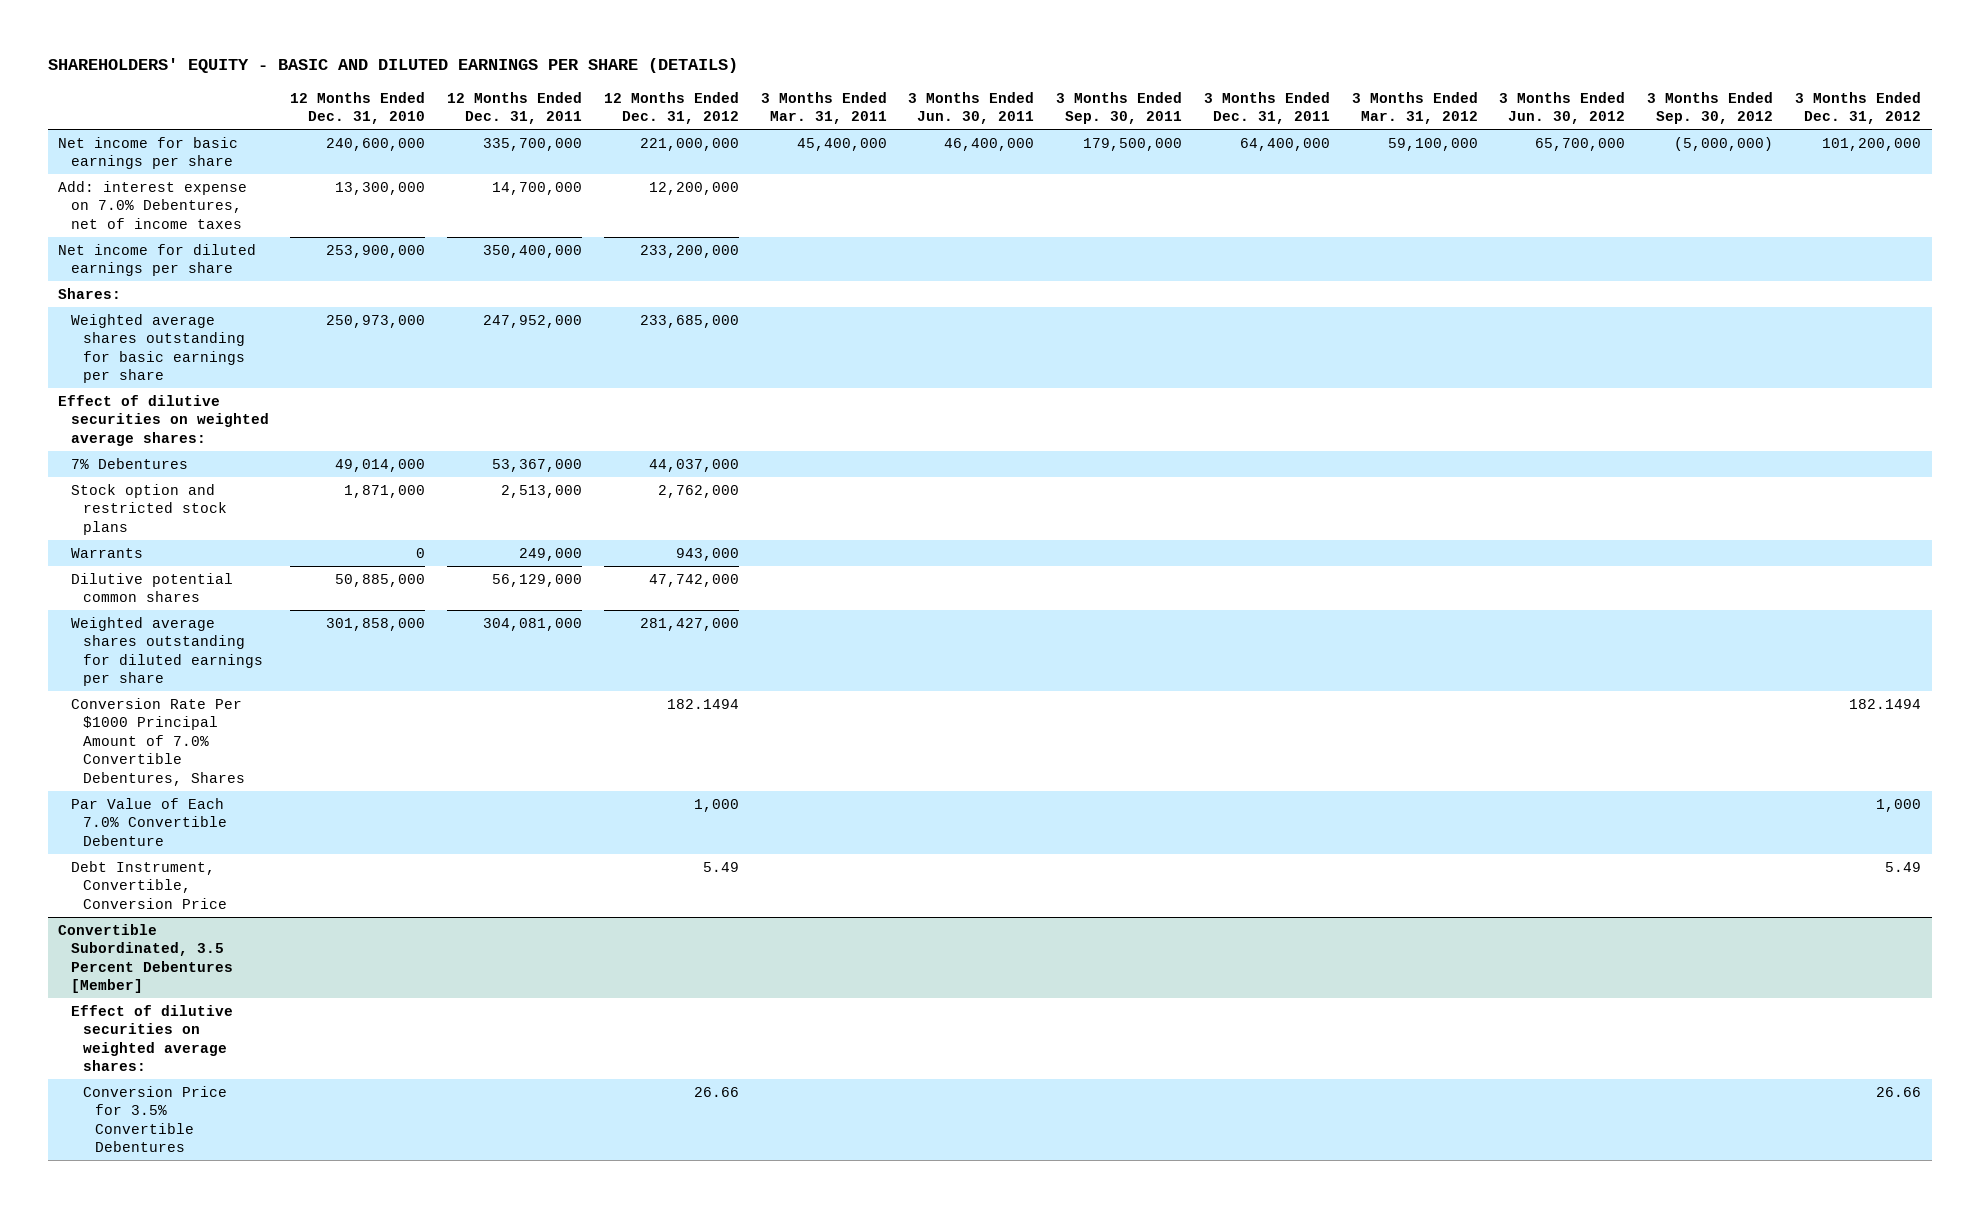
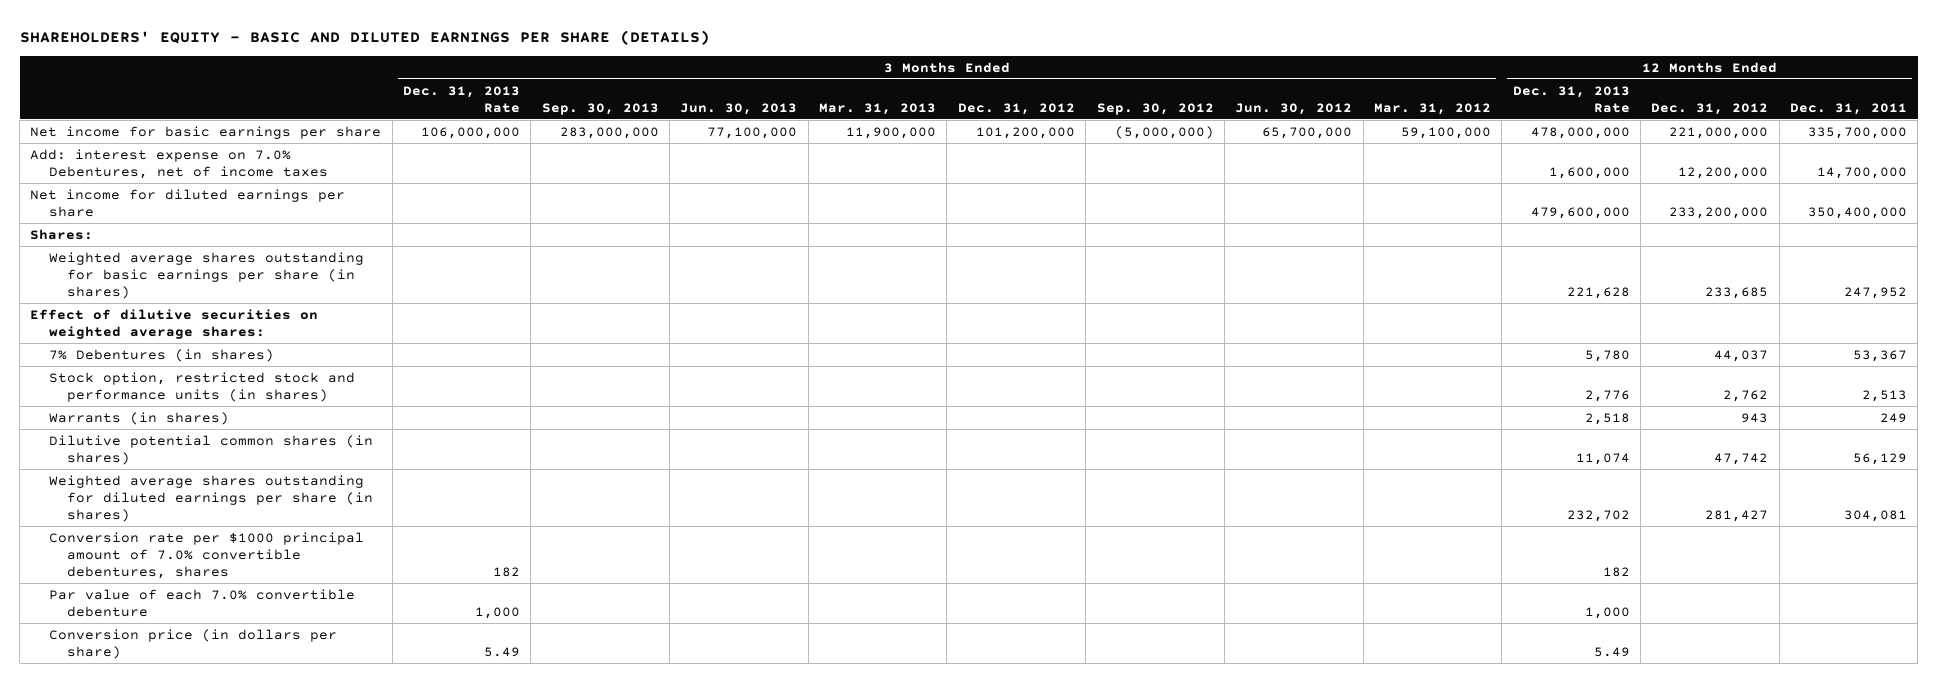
- | 12 Months Ended Dec. 31, 2010 | 12 Months Ended Dec. 31, 2011 | 12 Months Ended Dec. 31, 2012 | 3 Months Ended Mar. 31, 2011 | 3 Months Ended Jun. 30, 2011 | 3 Months Ended Sep. 30, 2011 | 3 Months Ended Dec. 31, 2011 | 3 Months Ended Mar. 31, 2012 | 3 Months Ended Jun. 30, 2012 | 3 Months Ended Sep. 30, 2012 | 3 Months Ended Dec. 31, 2012
+ | 3 Months Ended Dec. 31, 2013 Rate | 3 Months Ended Sep. 30, 2013 | 3 Months Ended Jun. 30, 2013 | 3 Months Ended Mar. 31, 2013 | 3 Months Ended Dec. 31, 2012 | 3 Months Ended Sep. 30, 2012 | 3 Months Ended Jun. 30, 2012 | 3 Months Ended Mar. 31, 2012 | 12 Months Ended Dec. 31, 2013 Rate | 12 Months Ended Dec. 31, 2012 | 12 Months Ended Dec. 31, 2011
- Weighted average shares outstanding for basic earnings per share | 250,973,000 | 247,952,000 | 233,685,000 | | | | | | | |
- Effect of dilutive securities on weighted average shares:
- 7% Debentures | 49,014,000 | 53,367,000 | 44,037,000 | | | | | | | |
- Stock option and restricted stock plans | 1,871,000 | 2,513,000 | 2,762,000 | | | | | | | |
- Warrants | 0 | 249,000 | 943,000 | | | | | | | |
- Dilutive potential common shares | 50,885,000 | 56,129,000 | 47,742,000 | | | | | | | |
- Weighted average shares outstanding for diluted earnings per share | 301,858,000 | 304,081,000 | 281,427,000 | | | | | | | |
- Conversion Rate Per $1000 Principal Amount of 7.0% Convertible Debentures, Shares | | | 182.1494 | | | | | | | | 182.1494
- Par Value of Each 7.0% Convertible Debenture | | | 1,000 | | | | | | | | 1,000
- Debt Instrument, Convertible, Conversion Price | | | 5.49 | | | | | | | | 5.49
- Convertible Subordinated, 3.5 Percent Debentures [Member]
+ Weighted average shares outstanding for basic earnings per share (in shares) | | | | | | | | | 221,628 | 233,685 | 247,952
- Conversion Price for 3.5% Convertible Debentures | | | 26.66 | | | | | | | | 26.66
+ 7% Debentures (in shares) | | | | | | | | | 5,780 | 44,037 | 53,367
+ Stock option, restricted stock and performance units (in shares) | | | | | | | | | 2,776 | 2,762 | 2,513
+ Warrants (in shares) | | | | | | | | | 2,518 | 943 | 249
+ Dilutive potential common shares (in shares) | | | | | | | | | 11,074 | 47,742 | 56,129
+ Weighted average shares outstanding for diluted earnings per share (in shares) | | | | | | | | | 232,702 | 281,427 | 304,081
+ Conversion rate per $1000 principal amount of 7.0% convertible debentures, shares | 182 | | | | | | | | 182 | |
+ Par value of each 7.0% convertible debenture | 1,000 | | | | | | | | 1,000 | |
+ Conversion price (in dollars per share) | 5.49 | | | | | | | | 5.49 | |

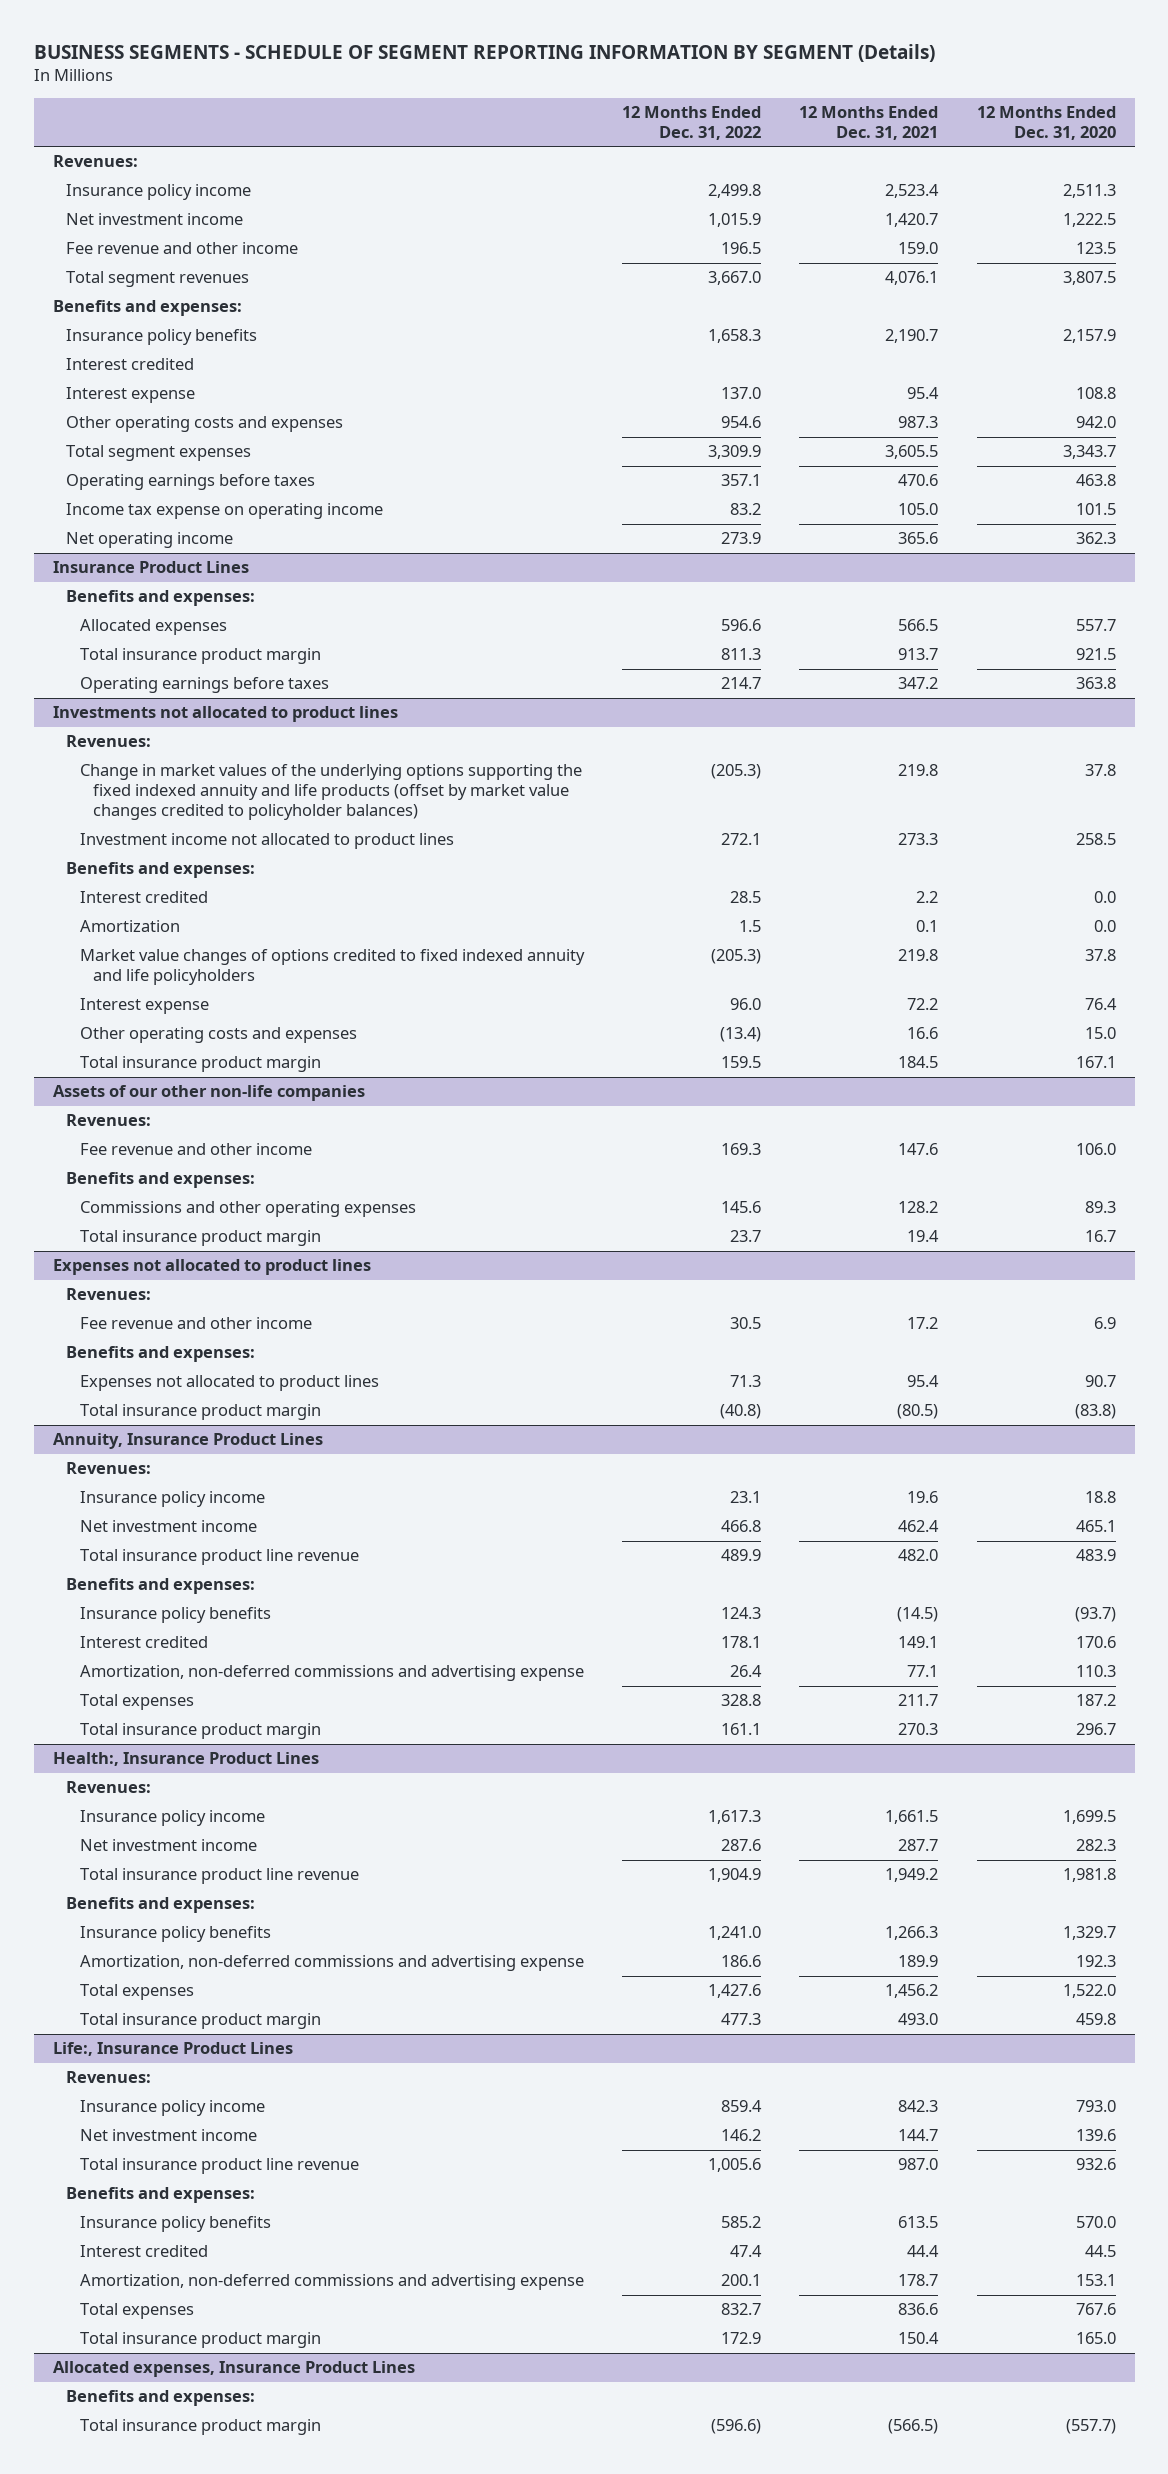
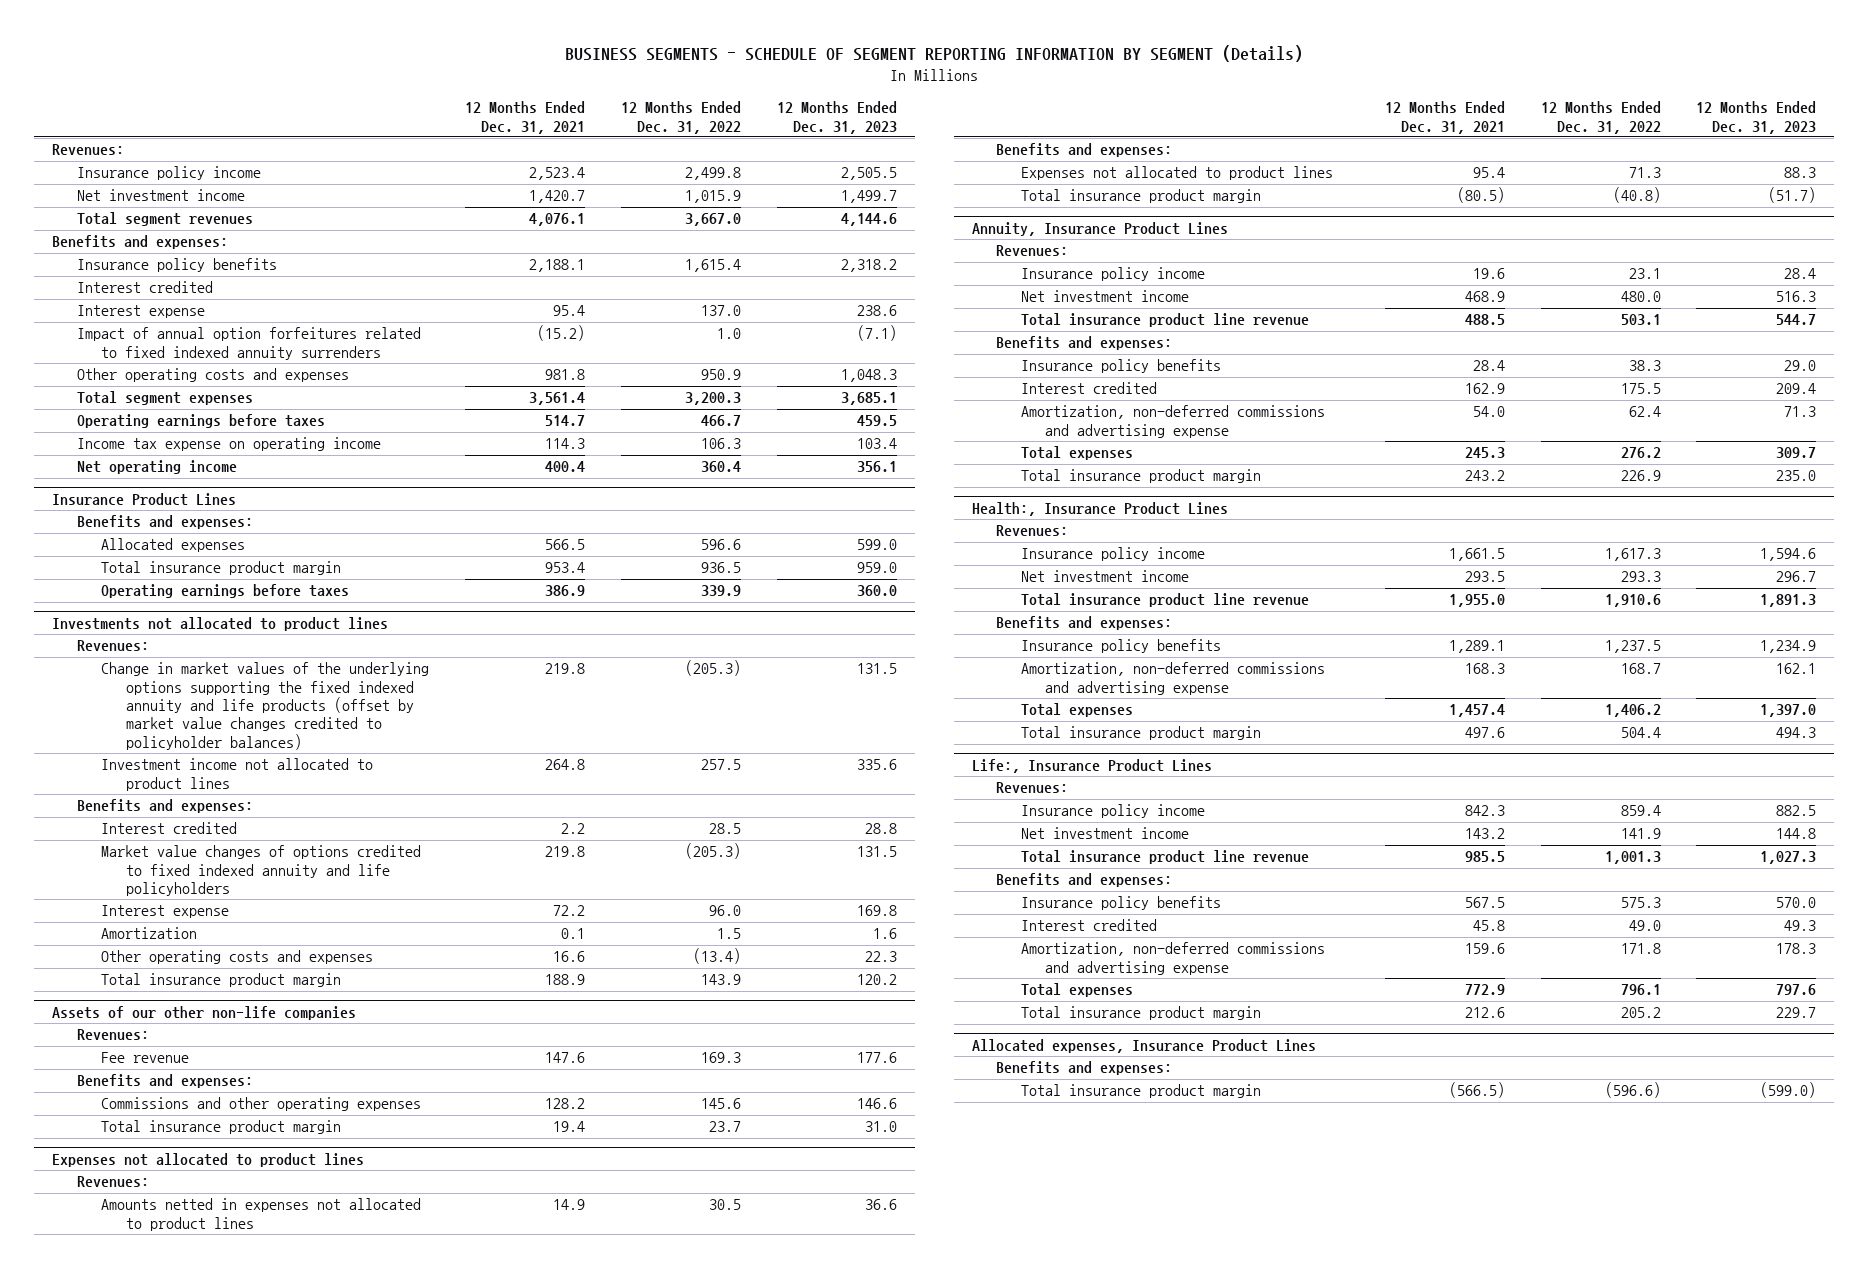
- | 12 Months Ended Dec. 31, 2022 | 12 Months Ended Dec. 31, 2021 | 12 Months Ended Dec. 31, 2020
+ | 12 Months Ended Dec. 31, 2021 | 12 Months Ended Dec. 31, 2022 | 12 Months Ended Dec. 31, 2023
- Fee revenue and other income | 196.5 | 159.0 | 123.5
- Insurance policy benefits | 1,658.3 | 2,190.7 | 2,157.9
+ Insurance policy benefits | 2,188.1 | 1,615.4 | 2,318.2
- Other operating costs and expenses | 954.6 | 987.3 | 942.0
- Total segment expenses | 3,309.9 | 3,605.5 | 3,343.7
- Operating earnings before taxes | 357.1 | 470.6 | 463.8
- Income tax expense on operating income | 83.2 | 105.0 | 101.5
- Net operating income | 273.9 | 365.6 | 362.3
+ Impact of annual option forfeitures related to fixed indexed annuity surrenders | (15.2) | 1.0 | (7.1)
+ Other operating costs and expenses | 981.8 | 950.9 | 1,048.3
+ Total segment expenses | 3,561.4 | 3,200.3 | 3,685.1
+ Operating earnings before taxes | 514.7 | 466.7 | 459.5
+ Income tax expense on operating income | 114.3 | 106.3 | 103.4
+ Net operating income | 400.4 | 360.4 | 356.1
@ Insurance Product Lines
- Total insurance product margin | 811.3 | 913.7 | 921.5
- Operating earnings before taxes | 214.7 | 347.2 | 363.8
+ Total insurance product margin | 953.4 | 936.5 | 959.0
+ Operating earnings before taxes | 386.9 | 339.9 | 360.0
@ Investments not allocated to product lines
- Investment income not allocated to product lines | 272.1 | 273.3 | 258.5
+ Investment income not allocated to product lines | 264.8 | 257.5 | 335.6
moved down: Amortization | 0.1 | 1.5 | 1.6
- Total insurance product margin | 159.5 | 184.5 | 167.1
+ Total insurance product margin | 188.9 | 143.9 | 120.2
@ Assets of our other non-life companies
- Fee revenue and other income | 169.3 | 147.6 | 106.0
+ Fee revenue | 147.6 | 169.3 | 177.6
@ Expenses not allocated to product lines
- Fee revenue and other income | 30.5 | 17.2 | 6.9
+ Amounts netted in expenses not allocated to product lines | 14.9 | 30.5 | 36.6
@ Annuity, Insurance Product Lines
- Net investment income | 466.8 | 462.4 | 465.1
- Total insurance product line revenue | 489.9 | 482.0 | 483.9
+ Net investment income | 468.9 | 480.0 | 516.3
+ Total insurance product line revenue | 488.5 | 503.1 | 544.7
- Insurance policy benefits | 124.3 | (14.5) | (93.7)
- Interest credited | 178.1 | 149.1 | 170.6
- Amortization, non-deferred commissions and advertising expense | 26.4 | 77.1 | 110.3
- Total expenses | 328.8 | 211.7 | 187.2
- Total insurance product margin | 161.1 | 270.3 | 296.7
+ Insurance policy benefits | 28.4 | 38.3 | 29.0
+ Interest credited | 162.9 | 175.5 | 209.4
+ Amortization, non-deferred commissions and advertising expense | 54.0 | 62.4 | 71.3
+ Total expenses | 245.3 | 276.2 | 309.7
+ Total insurance product margin | 243.2 | 226.9 | 235.0
@ Health:, Insurance Product Lines
- Net investment income | 287.6 | 287.7 | 282.3
- Total insurance product line revenue | 1,904.9 | 1,949.2 | 1,981.8
+ Net investment income | 293.5 | 293.3 | 296.7
+ Total insurance product line revenue | 1,955.0 | 1,910.6 | 1,891.3
- Insurance policy benefits | 1,241.0 | 1,266.3 | 1,329.7
- Amortization, non-deferred commissions and advertising expense | 186.6 | 189.9 | 192.3
- Total expenses | 1,427.6 | 1,456.2 | 1,522.0
- Total insurance product margin | 477.3 | 493.0 | 459.8
+ Insurance policy benefits | 1,289.1 | 1,237.5 | 1,234.9
+ Amortization, non-deferred commissions and advertising expense | 168.3 | 168.7 | 162.1
+ Total expenses | 1,457.4 | 1,406.2 | 1,397.0
+ Total insurance product margin | 497.6 | 504.4 | 494.3
@ Life:, Insurance Product Lines
- Net investment income | 146.2 | 144.7 | 139.6
- Total insurance product line revenue | 1,005.6 | 987.0 | 932.6
+ Net investment income | 143.2 | 141.9 | 144.8
+ Total insurance product line revenue | 985.5 | 1,001.3 | 1,027.3
- Insurance policy benefits | 585.2 | 613.5 | 570.0
- Interest credited | 47.4 | 44.4 | 44.5
- Amortization, non-deferred commissions and advertising expense | 200.1 | 178.7 | 153.1
- Total expenses | 832.7 | 836.6 | 767.6
- Total insurance product margin | 172.9 | 150.4 | 165.0
+ Insurance policy benefits | 567.5 | 575.3 | 570.0
+ Interest credited | 45.8 | 49.0 | 49.3
+ Amortization, non-deferred commissions and advertising expense | 159.6 | 171.8 | 178.3
+ Total expenses | 772.9 | 796.1 | 797.6
+ Total insurance product margin | 212.6 | 205.2 | 229.7

